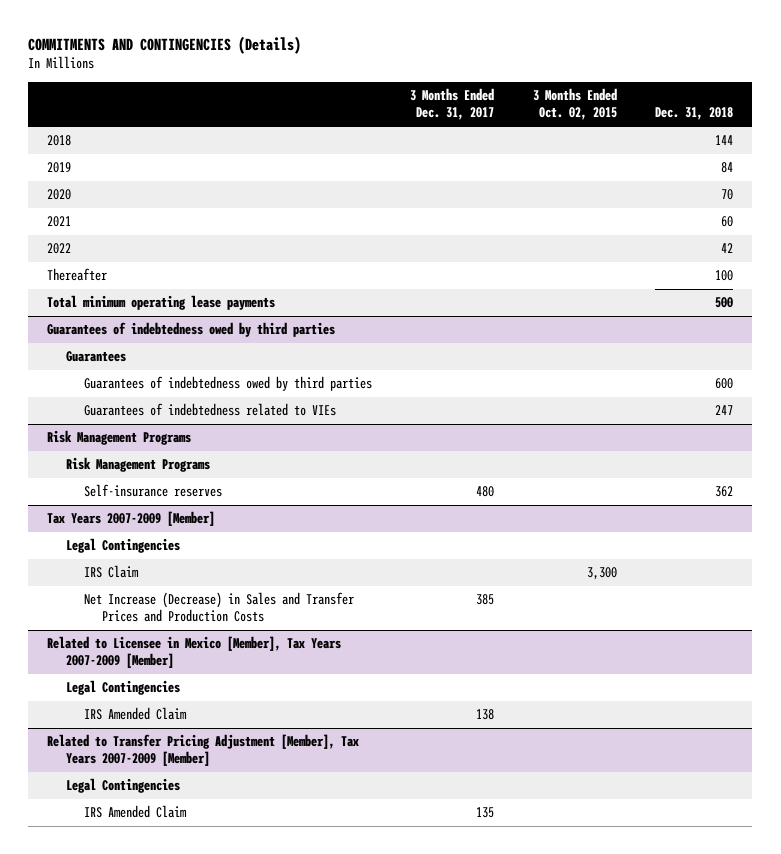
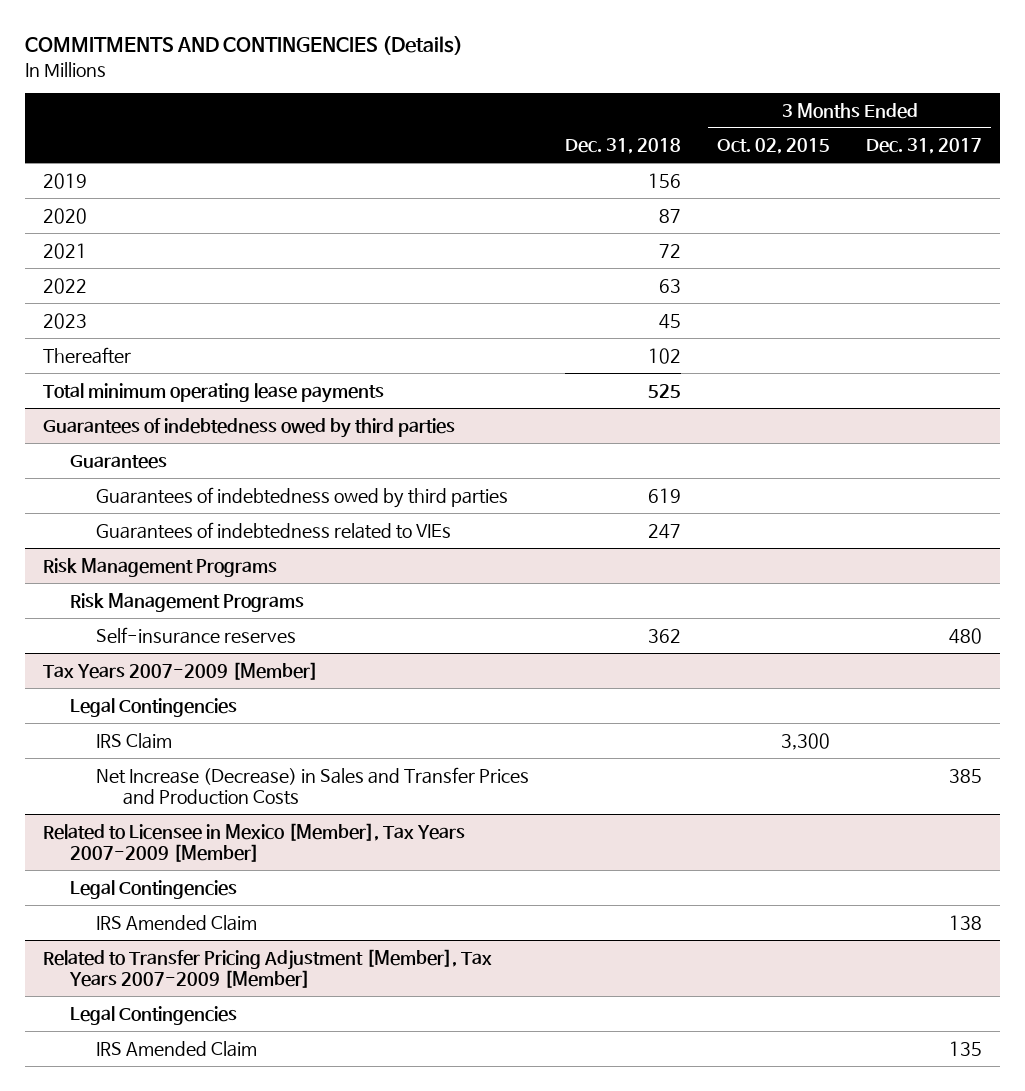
- | 3 Months Ended Dec. 31, 2017 | 3 Months Ended Oct. 02, 2015 | Dec. 31, 2018
+ | Dec. 31, 2018 | 3 Months Ended Oct. 02, 2015 | 3 Months Ended Dec. 31, 2017
- 2018 | | | 144
- 2019 | | | 84
- 2020 | | | 70
- 2021 | | | 60
- 2022 | | | 42
- Thereafter | | | 100
- Total minimum operating lease payments | | | 500
+ 2019 | 156 | |
+ 2020 | 87 | |
+ 2021 | 72 | |
+ 2022 | 63 | |
+ 2023 | 45 | |
+ Thereafter | 102 | |
+ Total minimum operating lease payments | 525 | |
@ Guarantees of indebtedness owed by third parties
- Guarantees of indebtedness owed by third parties | | | 600
+ Guarantees of indebtedness owed by third parties | 619 | |

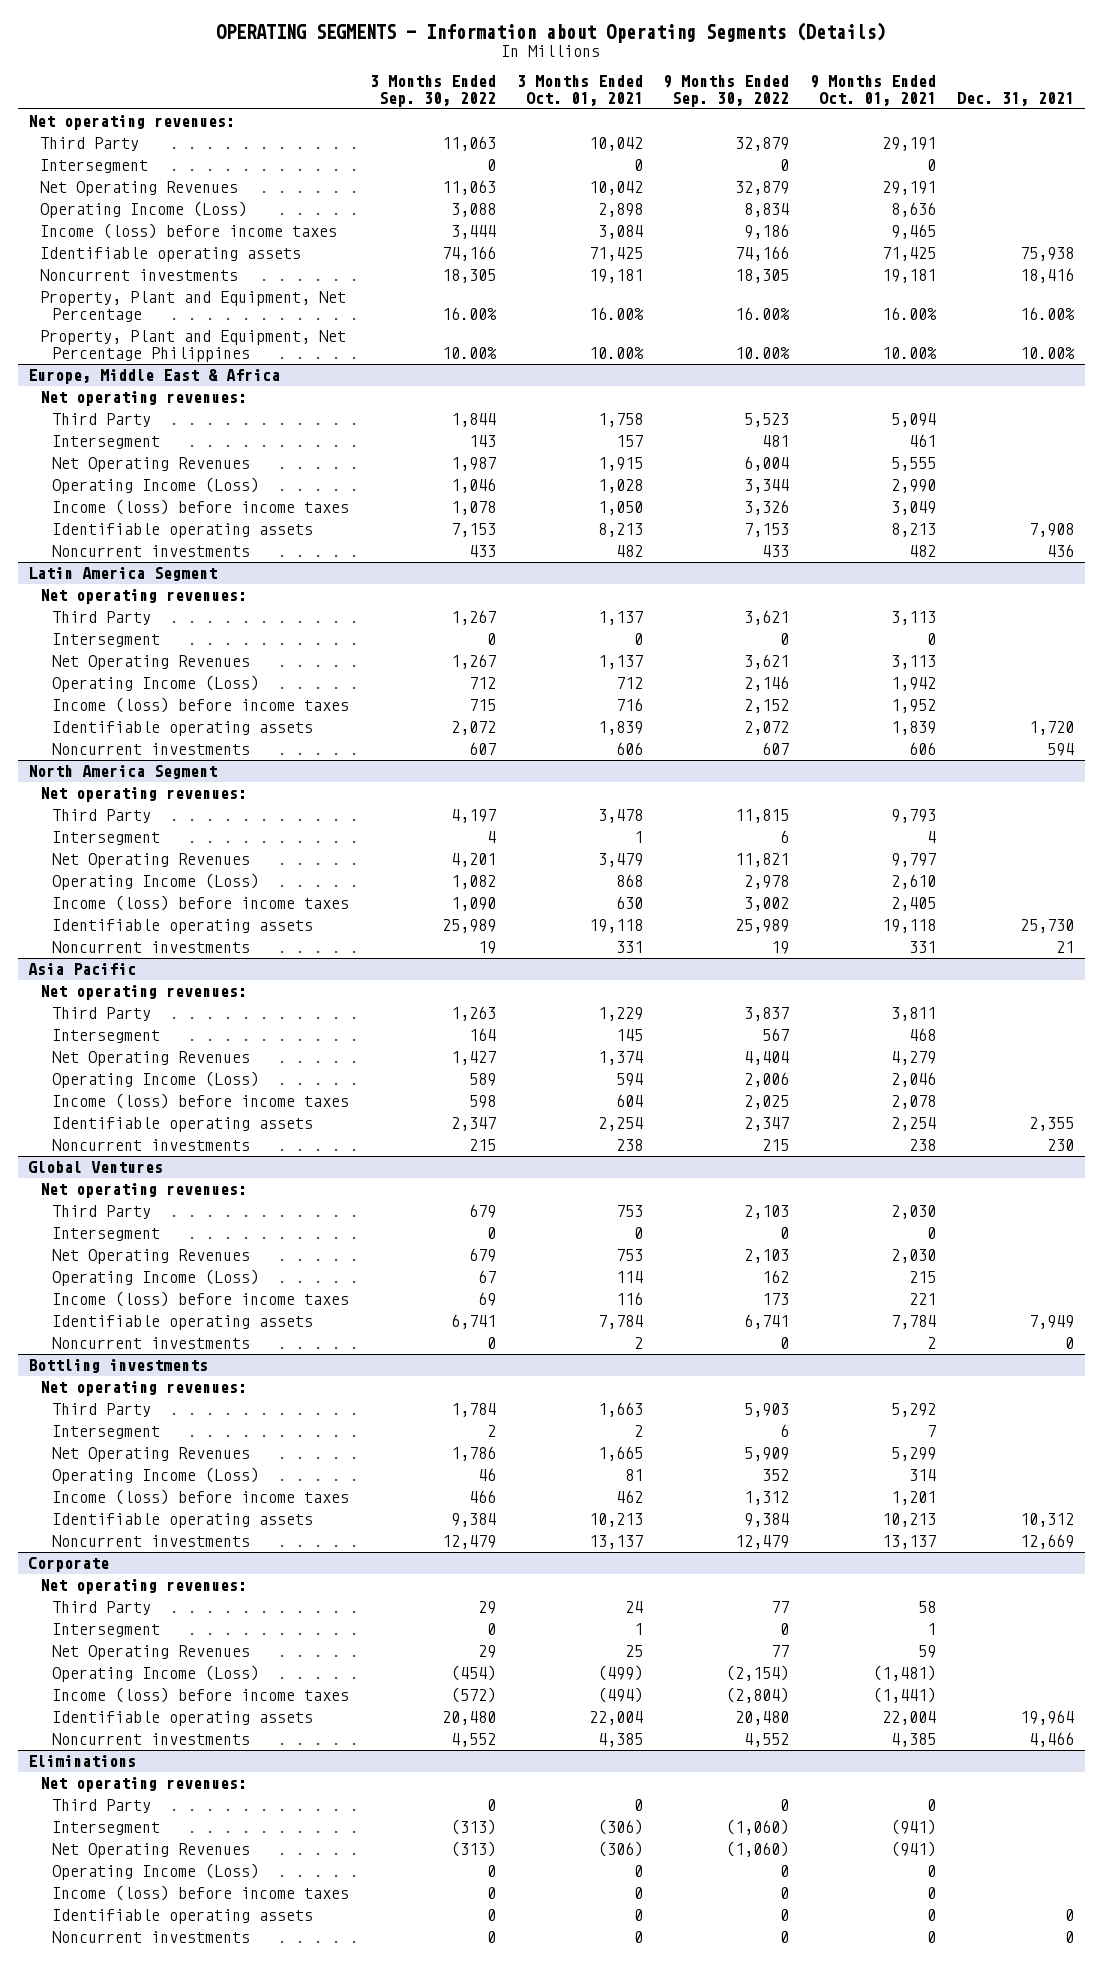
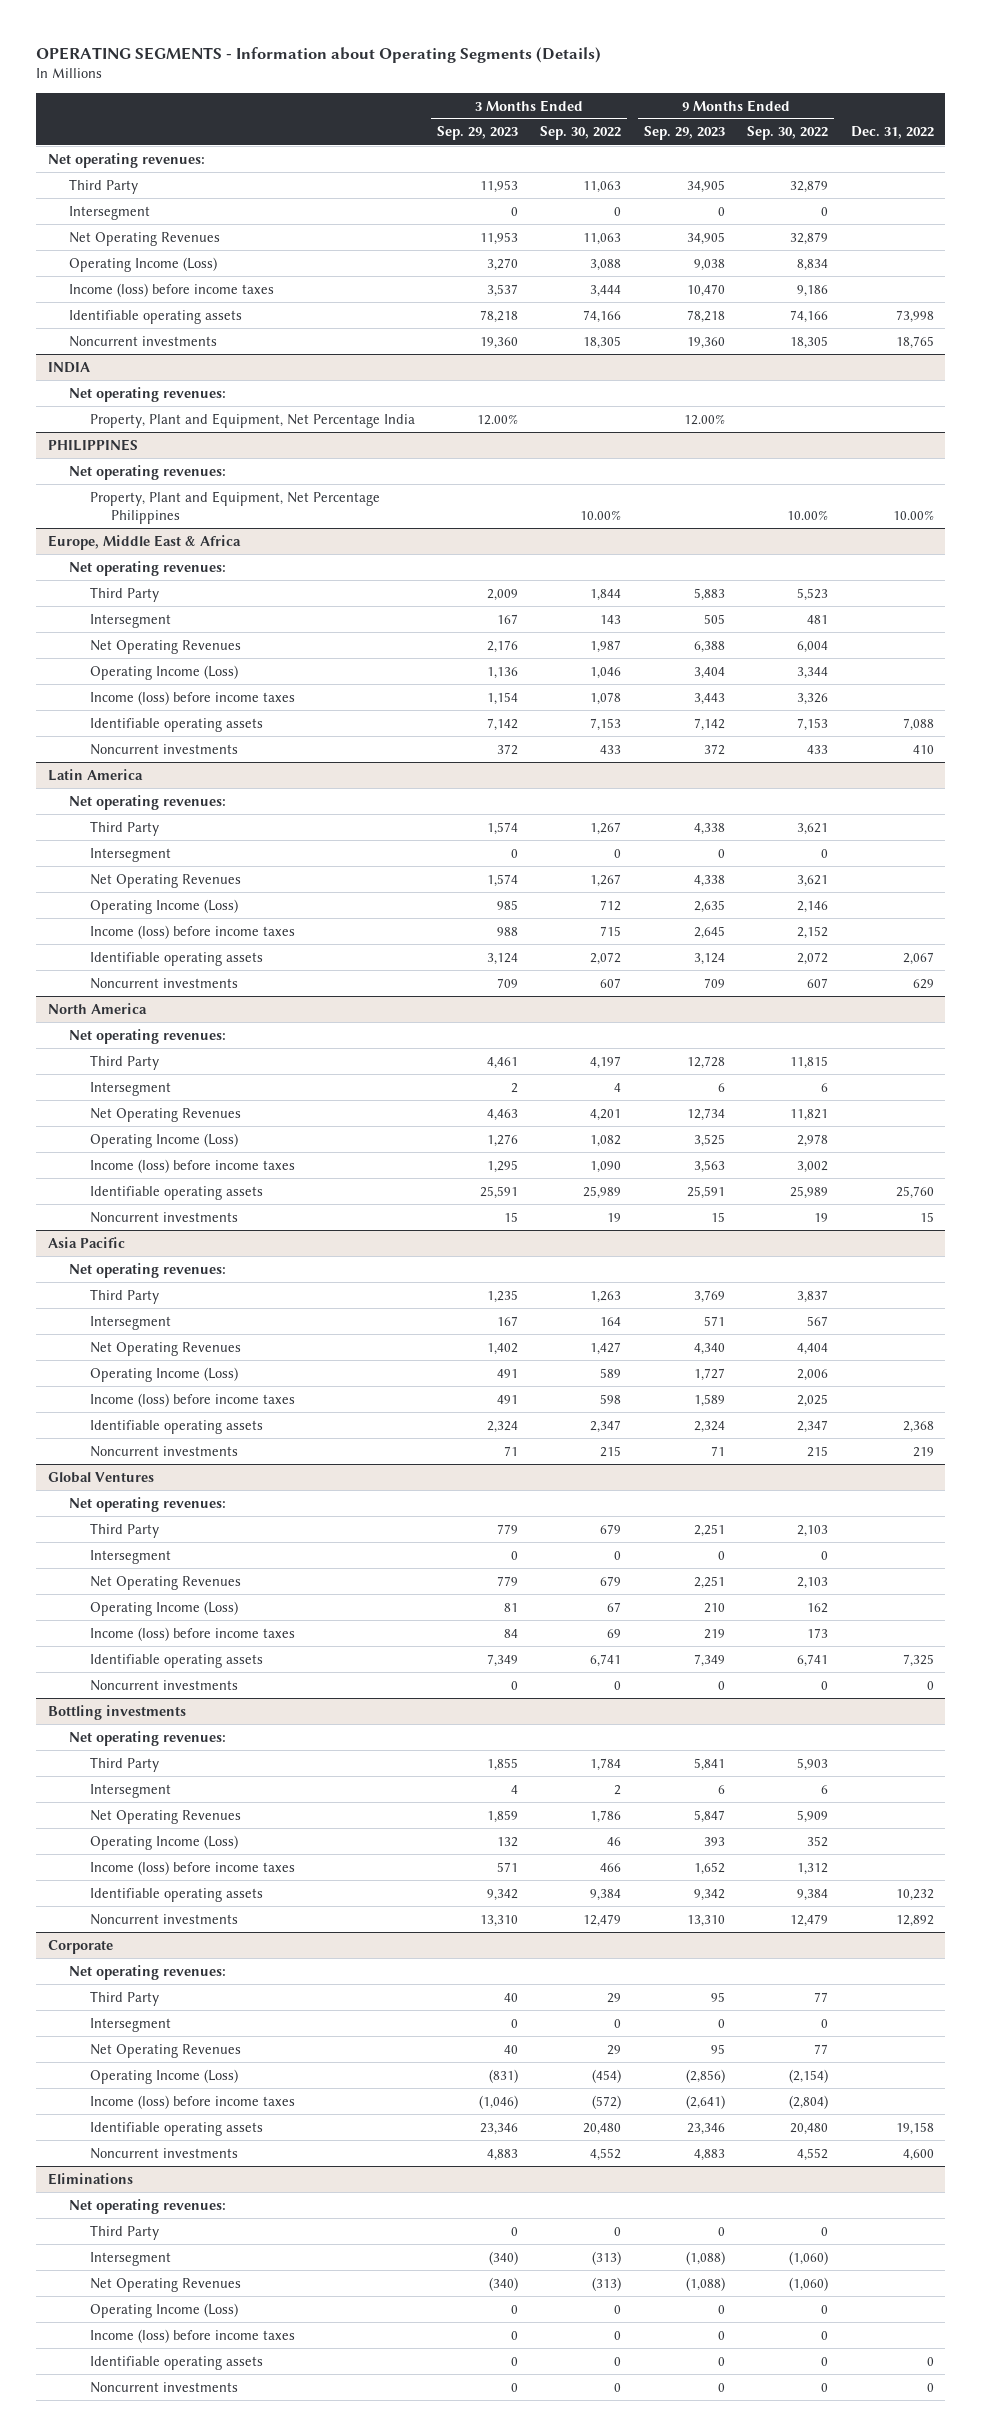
- | 3 Months Ended Sep. 30, 2022 | 3 Months Ended Oct. 01, 2021 | 9 Months Ended Sep. 30, 2022 | 9 Months Ended Oct. 01, 2021 | Dec. 31, 2021
+ | 3 Months Ended Sep. 29, 2023 | 3 Months Ended Sep. 30, 2022 | 9 Months Ended Sep. 29, 2023 | 9 Months Ended Sep. 30, 2022 | Dec. 31, 2022
- Property, Plant and Equipment, Net Percentage | 16.00% | 16.00% | 16.00% | 16.00% | 16.00%
+ INDIA
+ Net operating revenues:
+ Property, Plant and Equipment, Net Percentage India | 12.00% | | 12.00% | |
+ PHILIPPINES
+ Net operating revenues:
- Latin America Segment
+ Latin America
- North America Segment
+ North America

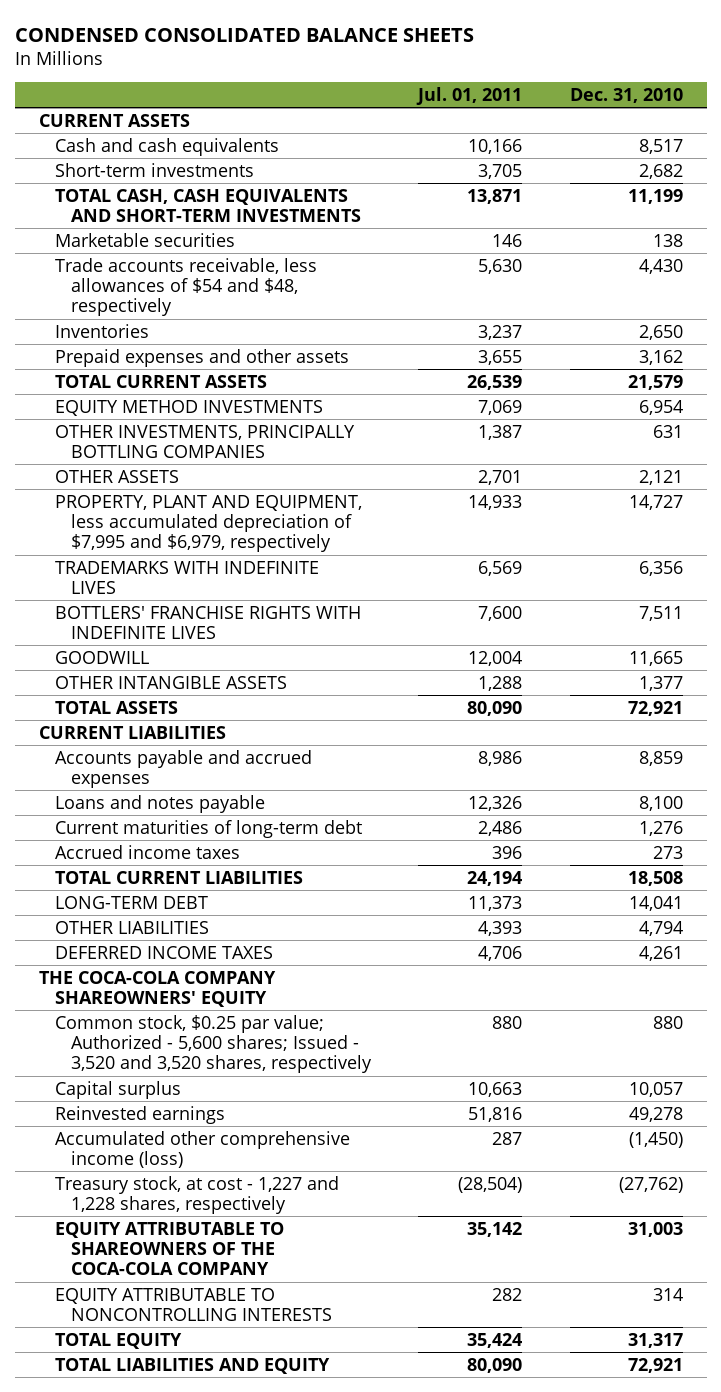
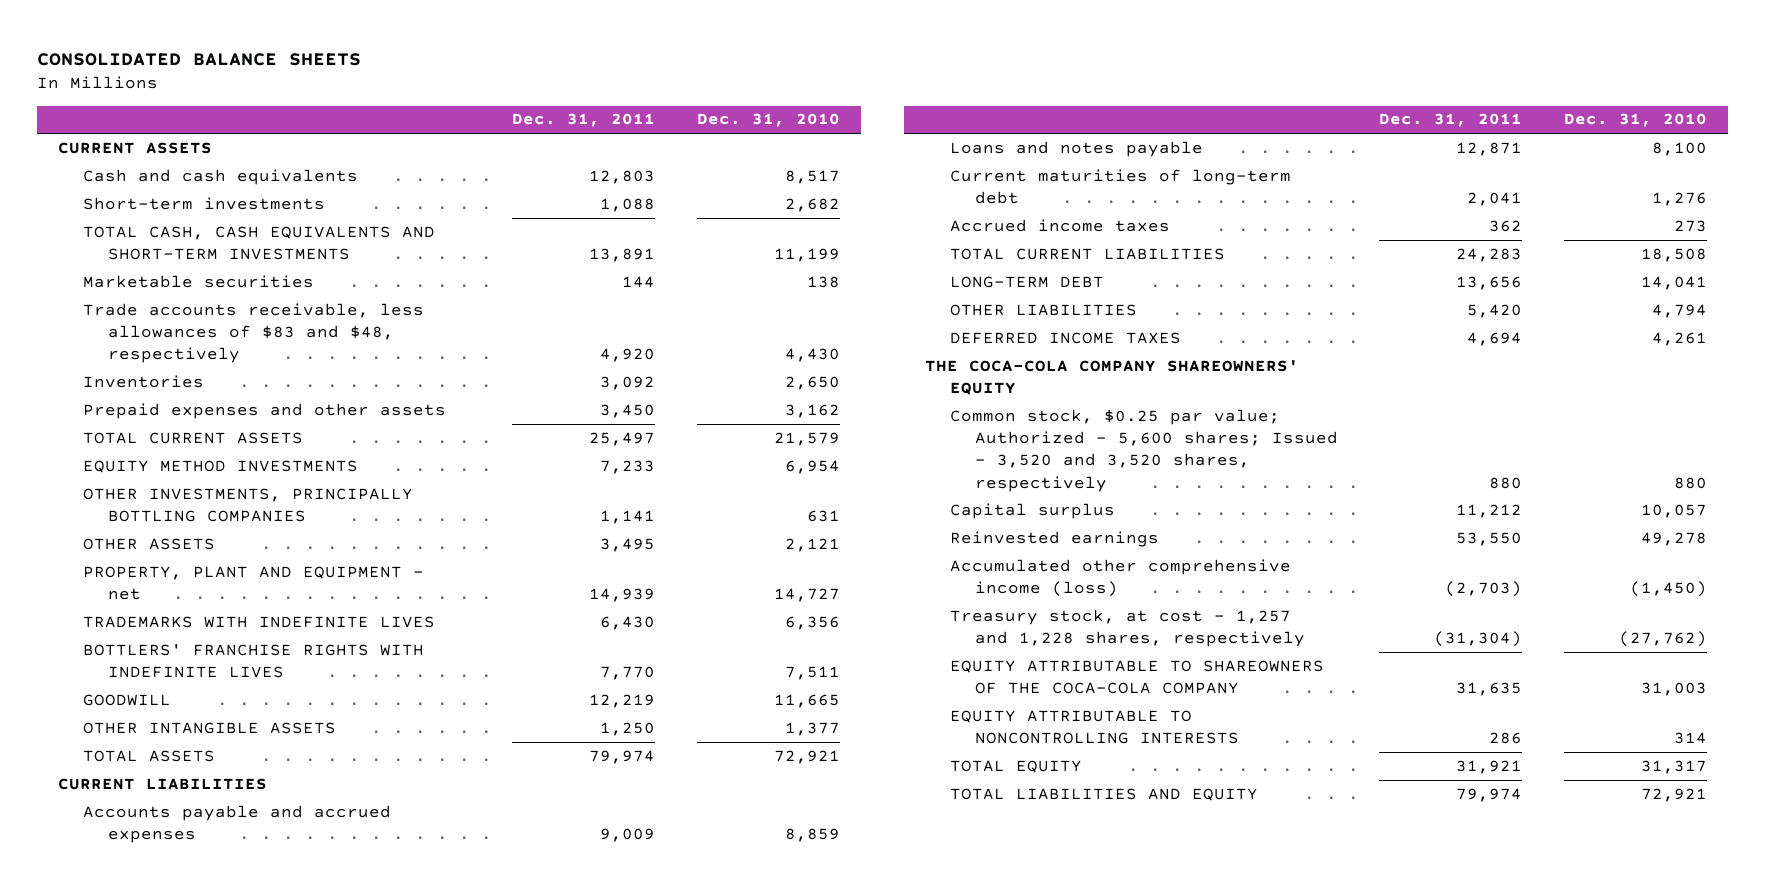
- CONDENSED CONSOLIDATED BALANCE SHEETS
+ CONSOLIDATED BALANCE SHEETS
- | Jul. 01, 2011 | Dec. 31, 2010
+ | Dec. 31, 2011 | Dec. 31, 2010
- Trade accounts receivable, less allowances of $54 and $48, respectively | 5,630 | 4,430
+ Trade accounts receivable, less allowances of $83 and $48, respectively | 4,920 | 4,430
- PROPERTY, PLANT AND EQUIPMENT, less accumulated depreciation of $7,995 and $6,979, respectively | 14,933 | 14,727
+ PROPERTY, PLANT AND EQUIPMENT - net | 14,939 | 14,727
- Treasury stock, at cost - 1,227 and 1,228 shares, respectively | (28,504) | (27,762)
+ Treasury stock, at cost - 1,257 and 1,228 shares, respectively | (31,304) | (27,762)

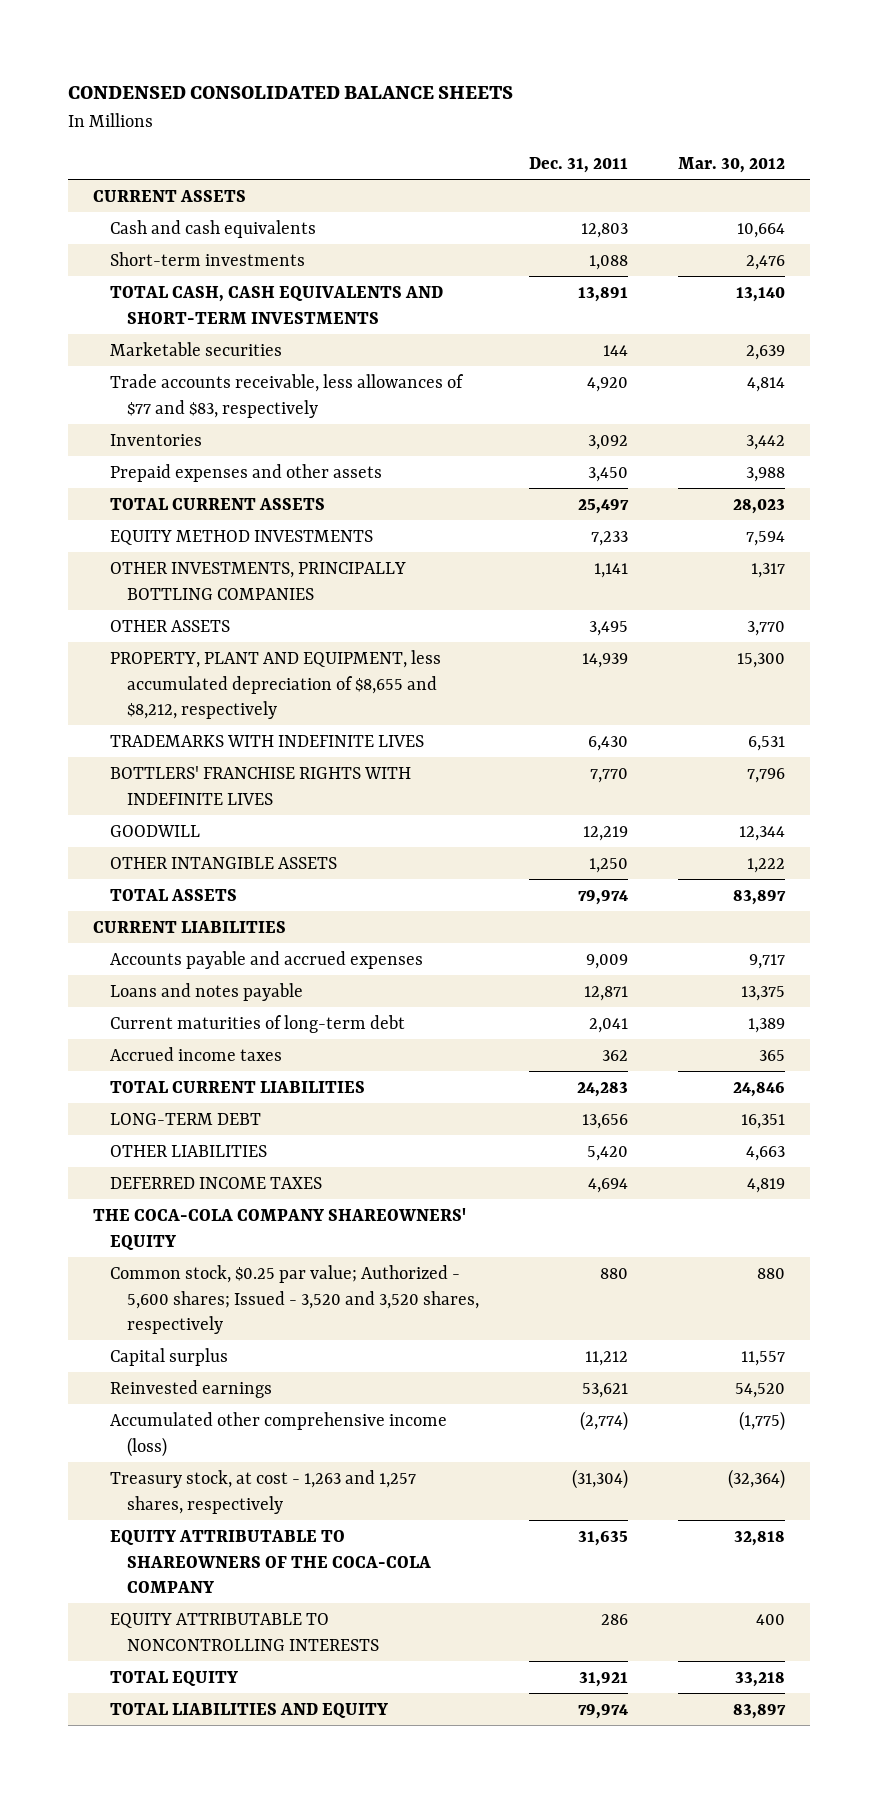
- CONSOLIDATED BALANCE SHEETS
+ CONDENSED CONSOLIDATED BALANCE SHEETS
- | Dec. 31, 2011 | Dec. 31, 2010
+ | Dec. 31, 2011 | Mar. 30, 2012
- Trade accounts receivable, less allowances of $83 and $48, respectively | 4,920 | 4,430
+ Trade accounts receivable, less allowances of $77 and $83, respectively | 4,920 | 4,814
- PROPERTY, PLANT AND EQUIPMENT - net | 14,939 | 14,727
+ PROPERTY, PLANT AND EQUIPMENT, less accumulated depreciation of $8,655 and $8,212, respectively | 14,939 | 15,300
- Reinvested earnings | 53,550 | 49,278
- Accumulated other comprehensive income (loss) | (2,703) | (1,450)
- Treasury stock, at cost - 1,257 and 1,228 shares, respectively | (31,304) | (27,762)
+ Reinvested earnings | 53,621 | 54,520
+ Accumulated other comprehensive income (loss) | (2,774) | (1,775)
+ Treasury stock, at cost - 1,263 and 1,257 shares, respectively | (31,304) | (32,364)

